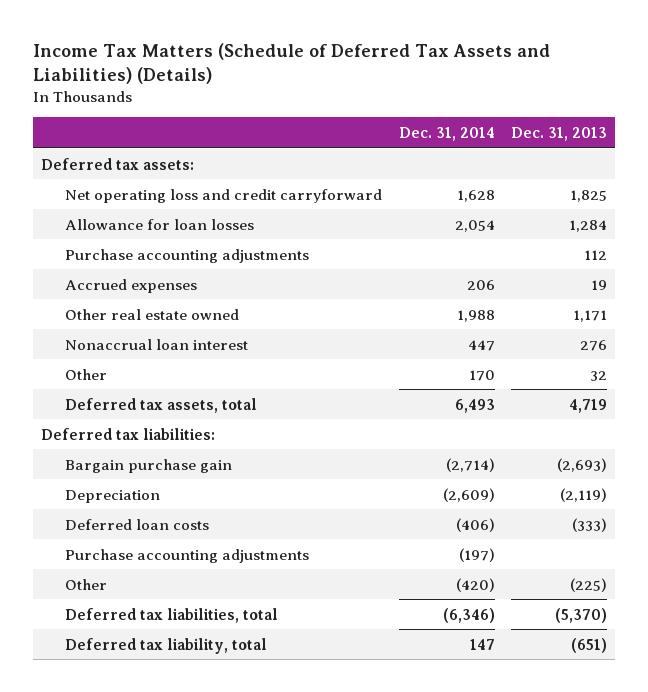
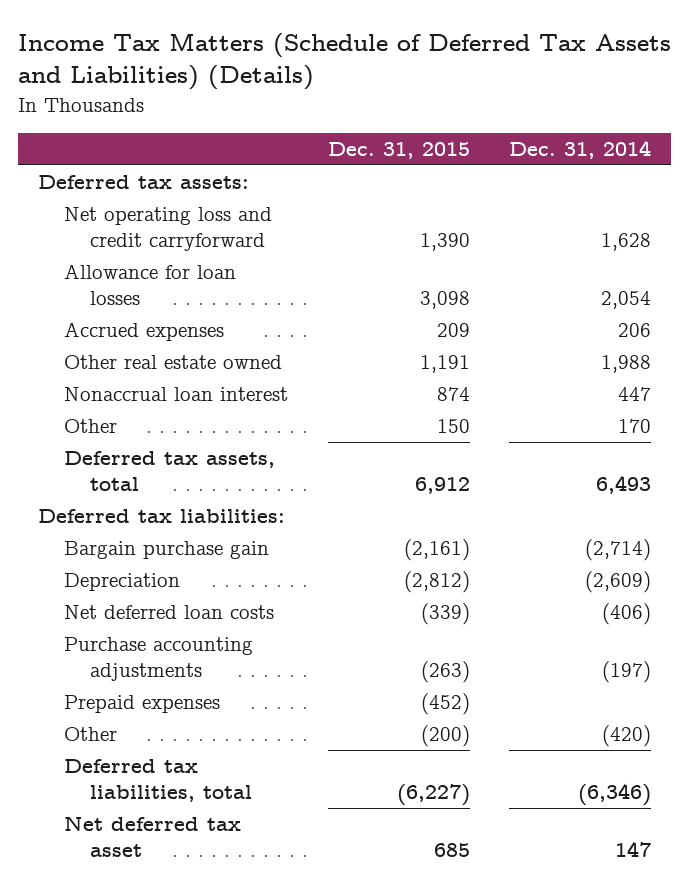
- | Dec. 31, 2014 | Dec. 31, 2013
+ | Dec. 31, 2015 | Dec. 31, 2014
- Purchase accounting adjustments | | 112
- Deferred loan costs | (406) | (333)
+ Net deferred loan costs | (339) | (406)
+ Prepaid expenses | (452) |
- Deferred tax liability, total | 147 | (651)
+ Net deferred tax asset | 685 | 147

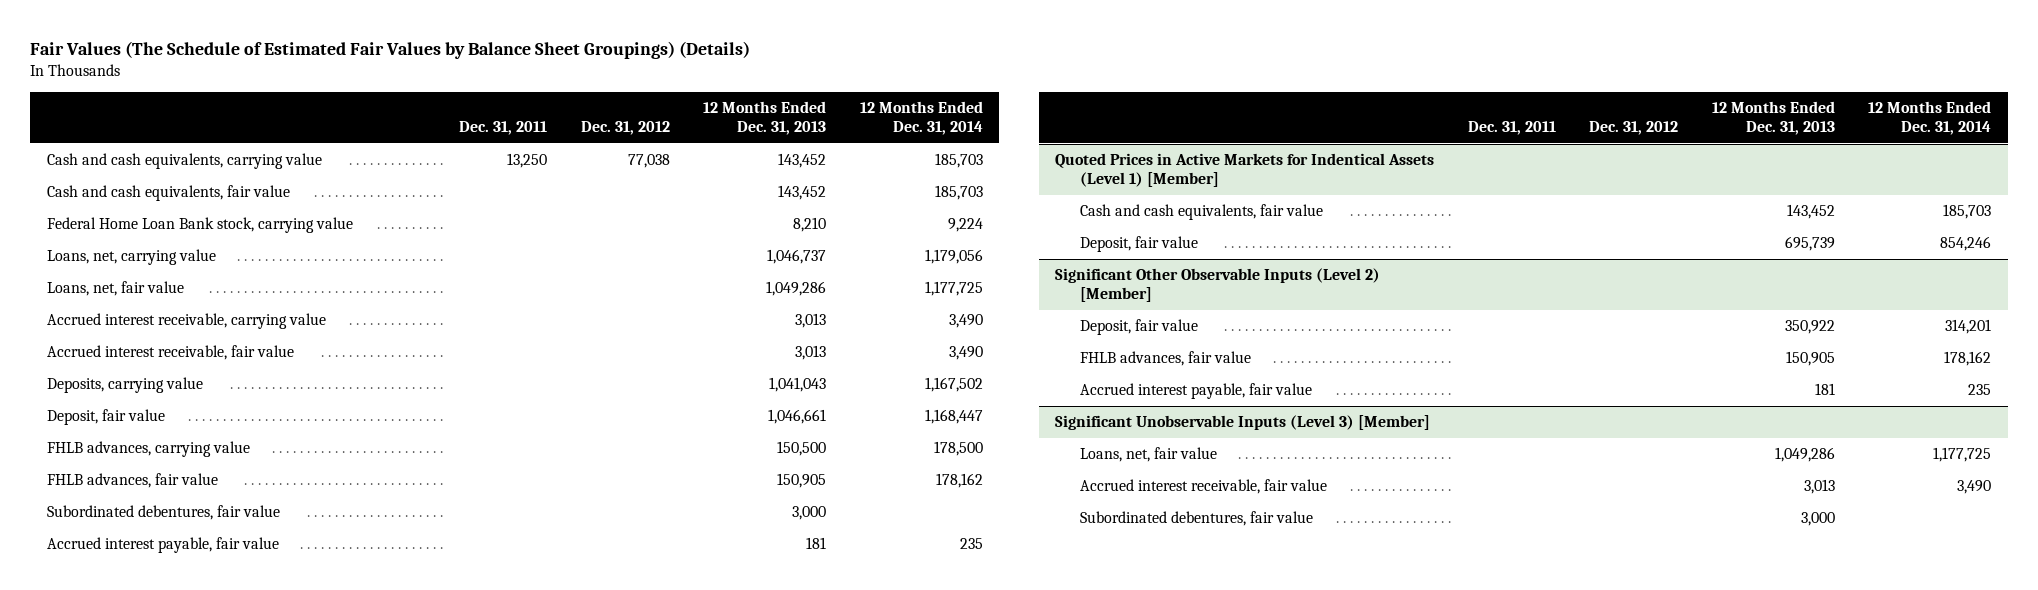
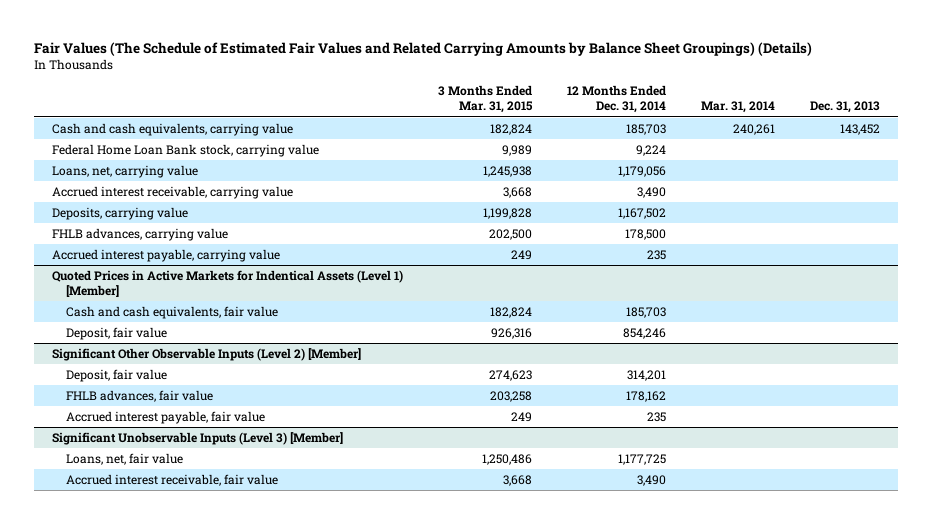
- Fair Values (The Schedule of Estimated Fair Values by Balance Sheet Groupings) (Details)
+ Fair Values (The Schedule of Estimated Fair Values and Related Carrying Amounts by Balance Sheet Groupings) (Details)
- | Dec. 31, 2011 | Dec. 31, 2012 | 12 Months Ended Dec. 31, 2013 | 12 Months Ended Dec. 31, 2014
+ | 3 Months Ended Mar. 31, 2015 | 12 Months Ended Dec. 31, 2014 | Mar. 31, 2014 | Dec. 31, 2013
- Cash and cash equivalents, fair value | | | 143,452 | 185,703
- Loans, net, fair value | | | 1,049,286 | 1,177,725
- Accrued interest receivable, fair value | | | 3,013 | 3,490
- Deposit, fair value | | | 1,046,661 | 1,168,447
- FHLB advances, fair value | | | 150,905 | 178,162
- Subordinated debentures, fair value | | | 3,000 |
- Accrued interest payable, fair value | | | 181 | 235
+ Accrued interest payable, carrying value | 249 | 235 | |
@ Significant Unobservable Inputs (Level 3) [Member]
- Subordinated debentures, fair value | | | 3,000 |

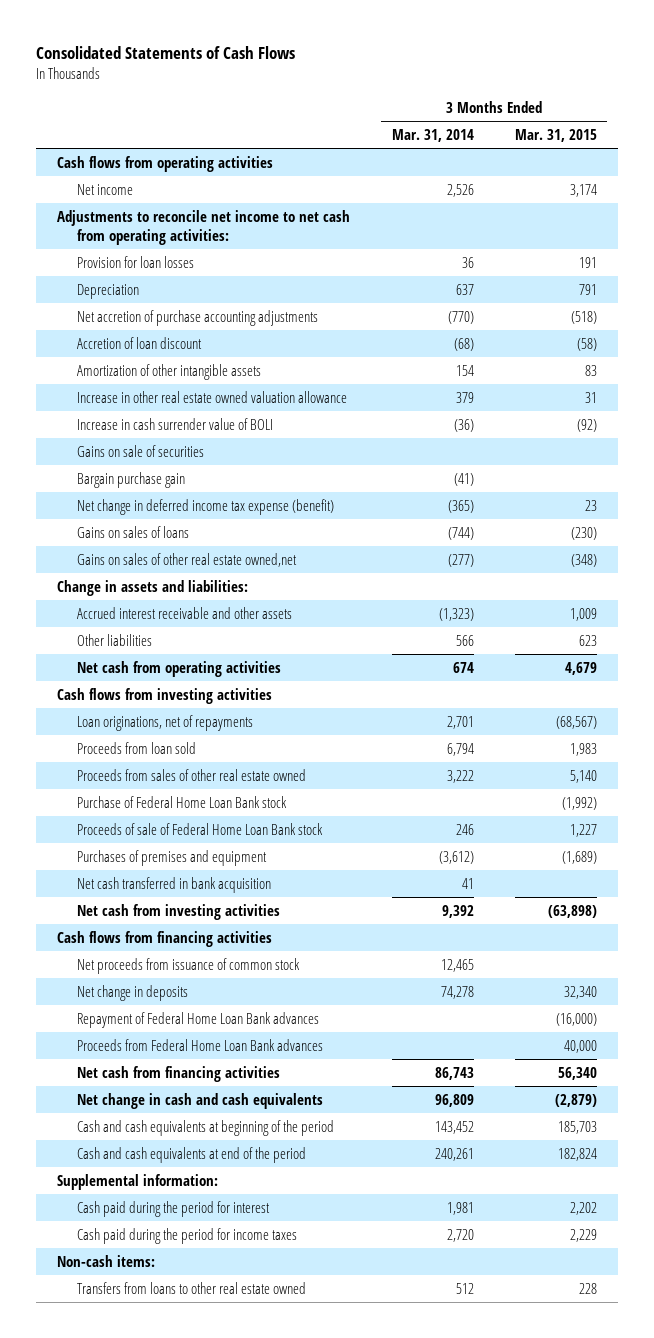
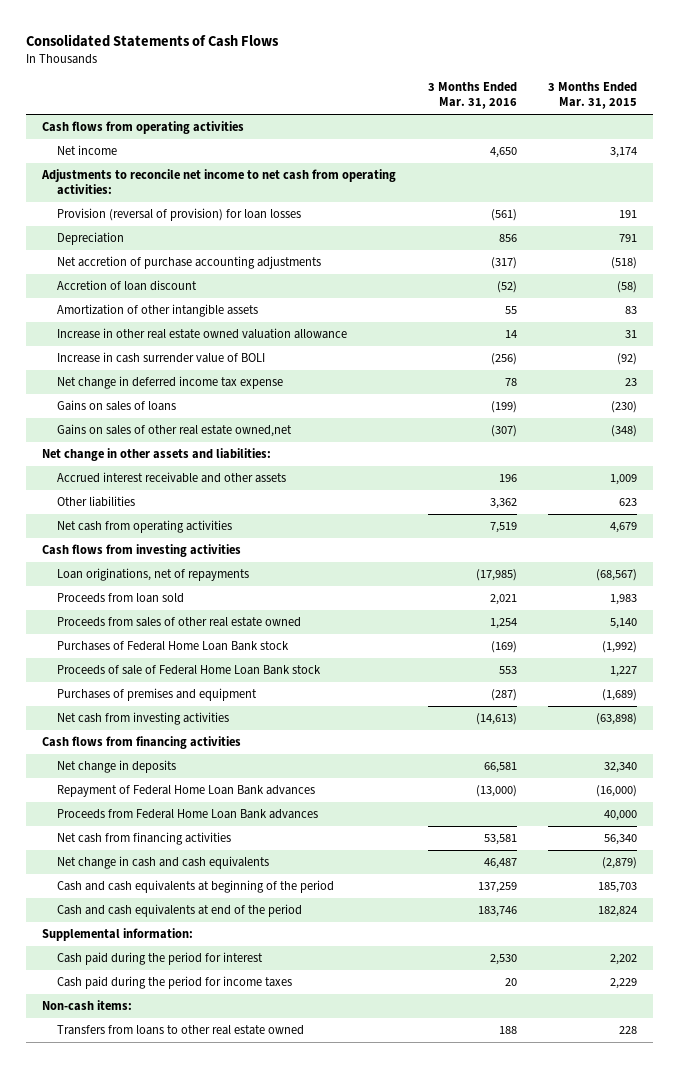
- | 3 Months Ended Mar. 31, 2014 | 3 Months Ended Mar. 31, 2015
+ | 3 Months Ended Mar. 31, 2016 | 3 Months Ended Mar. 31, 2015
- Provision for loan losses | 36 | 191
+ Provision (reversal of provision) for loan losses | (561) | 191
- Gains on sale of securities
- Bargain purchase gain | (41) |
- Net change in deferred income tax expense (benefit) | (365) | 23
+ Net change in deferred income tax expense | 78 | 23
- Change in assets and liabilities:
+ Net change in other assets and liabilities:
- Purchase of Federal Home Loan Bank stock | | (1,992)
+ Purchases of Federal Home Loan Bank stock | (169) | (1,992)
- Net cash transferred in bank acquisition | 41 |
- Net proceeds from issuance of common stock | 12,465 |

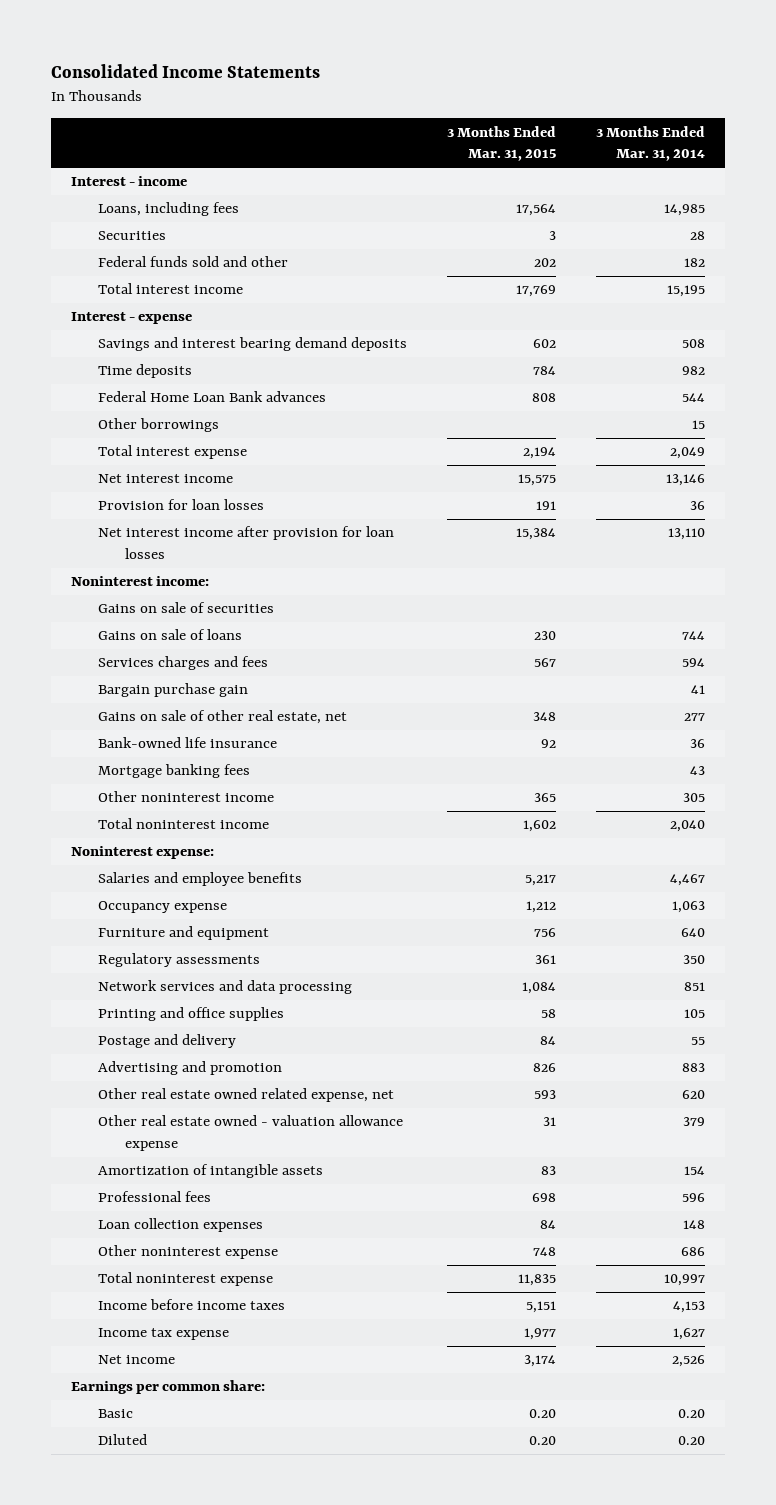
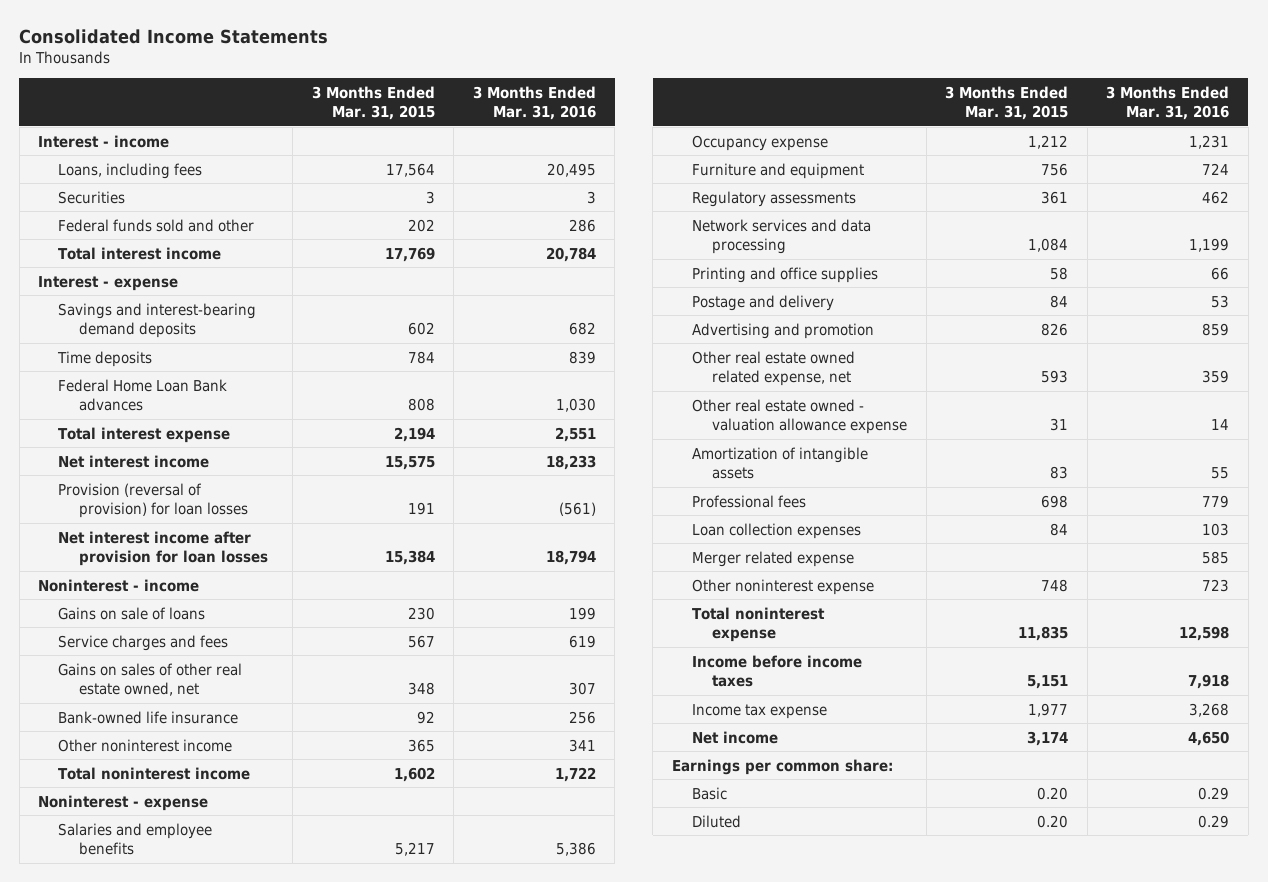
- | 3 Months Ended Mar. 31, 2015 | 3 Months Ended Mar. 31, 2014
+ | 3 Months Ended Mar. 31, 2015 | 3 Months Ended Mar. 31, 2016
- Savings and interest bearing demand deposits | 602 | 508
+ Savings and interest-bearing demand deposits | 602 | 682
- Other borrowings | | 15
- Provision for loan losses | 191 | 36
+ Provision (reversal of provision) for loan losses | 191 | (561)
- Noninterest income:
- Gains on sale of securities
+ Noninterest - income
- Services charges and fees | 567 | 594
- Bargain purchase gain | | 41
- Gains on sale of other real estate, net | 348 | 277
+ Service charges and fees | 567 | 619
+ Gains on sales of other real estate owned, net | 348 | 307
- Mortgage banking fees | | 43
- Noninterest expense:
+ Noninterest - expense
+ Merger related expense | | 585

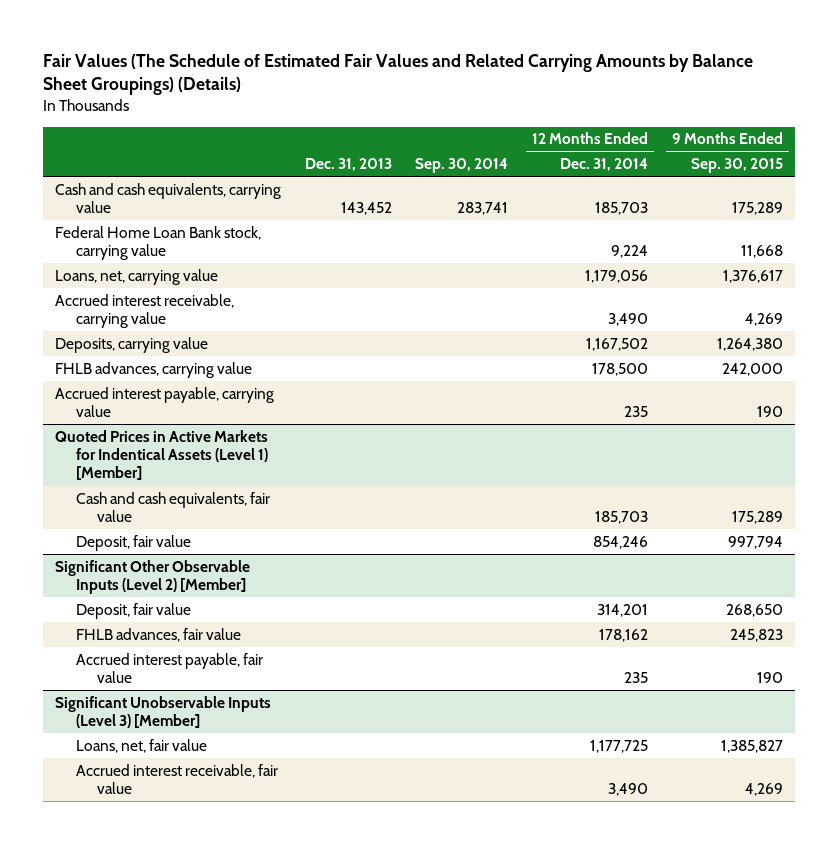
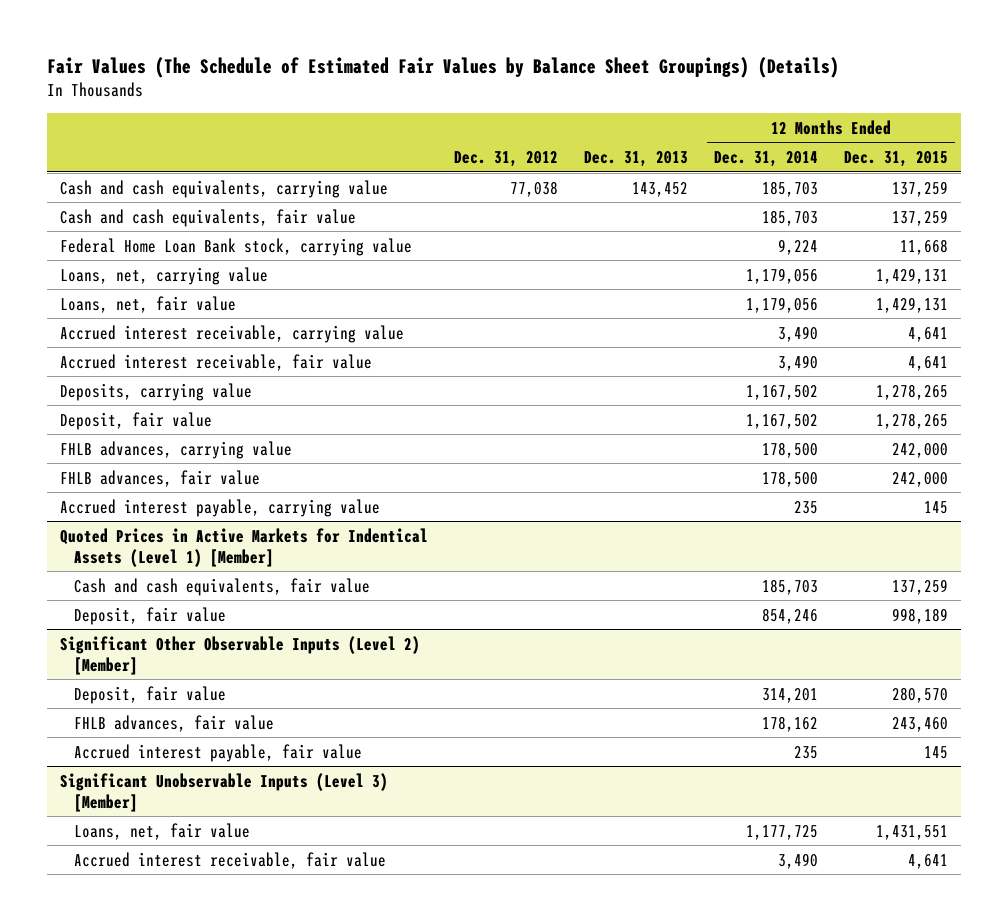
- Fair Values (The Schedule of Estimated Fair Values and Related Carrying Amounts by Balance Sheet Groupings) (Details)
+ Fair Values (The Schedule of Estimated Fair Values by Balance Sheet Groupings) (Details)
- | Dec. 31, 2013 | Sep. 30, 2014 | 12 Months Ended Dec. 31, 2014 | 9 Months Ended Sep. 30, 2015
+ | Dec. 31, 2012 | Dec. 31, 2013 | 12 Months Ended Dec. 31, 2014 | 12 Months Ended Dec. 31, 2015
+ Cash and cash equivalents, fair value | | | 185,703 | 137,259
+ Loans, net, fair value | | | 1,179,056 | 1,429,131
+ Accrued interest receivable, fair value | | | 3,490 | 4,641
+ Deposit, fair value | | | 1,167,502 | 1,278,265
+ FHLB advances, fair value | | | 178,500 | 242,000

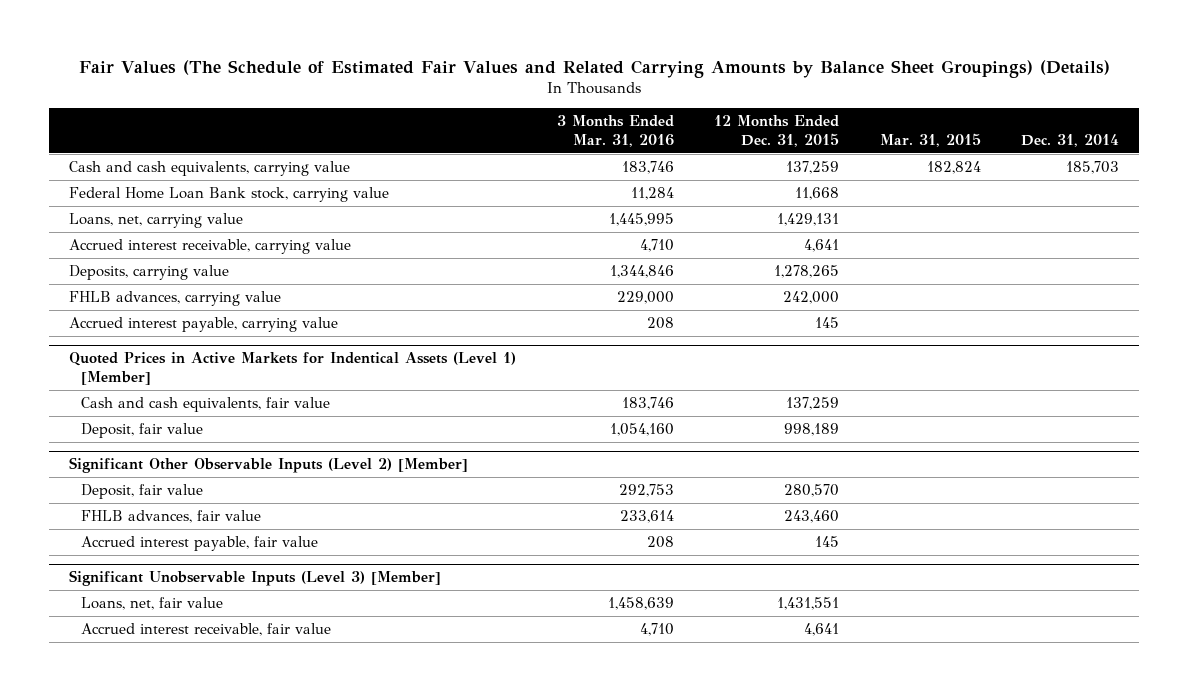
- Fair Values (The Schedule of Estimated Fair Values by Balance Sheet Groupings) (Details)
+ Fair Values (The Schedule of Estimated Fair Values and Related Carrying Amounts by Balance Sheet Groupings) (Details)
- | Dec. 31, 2012 | Dec. 31, 2013 | 12 Months Ended Dec. 31, 2014 | 12 Months Ended Dec. 31, 2015
+ | 3 Months Ended Mar. 31, 2016 | 12 Months Ended Dec. 31, 2015 | Mar. 31, 2015 | Dec. 31, 2014
- Cash and cash equivalents, fair value | | | 185,703 | 137,259
- Loans, net, fair value | | | 1,179,056 | 1,429,131
- Accrued interest receivable, fair value | | | 3,490 | 4,641
- Deposit, fair value | | | 1,167,502 | 1,278,265
- FHLB advances, fair value | | | 178,500 | 242,000

